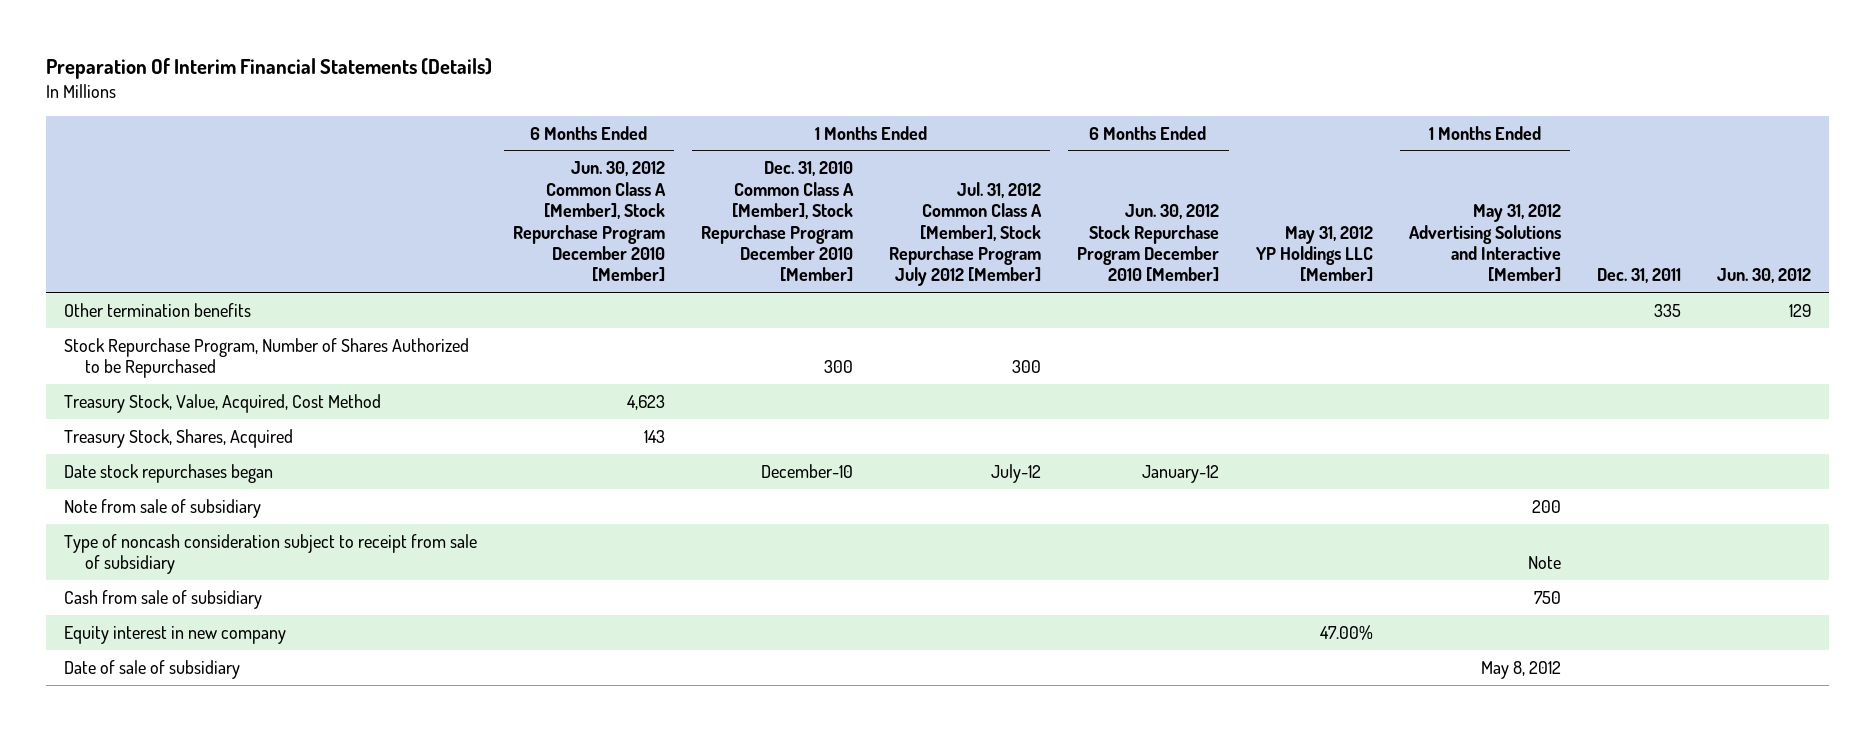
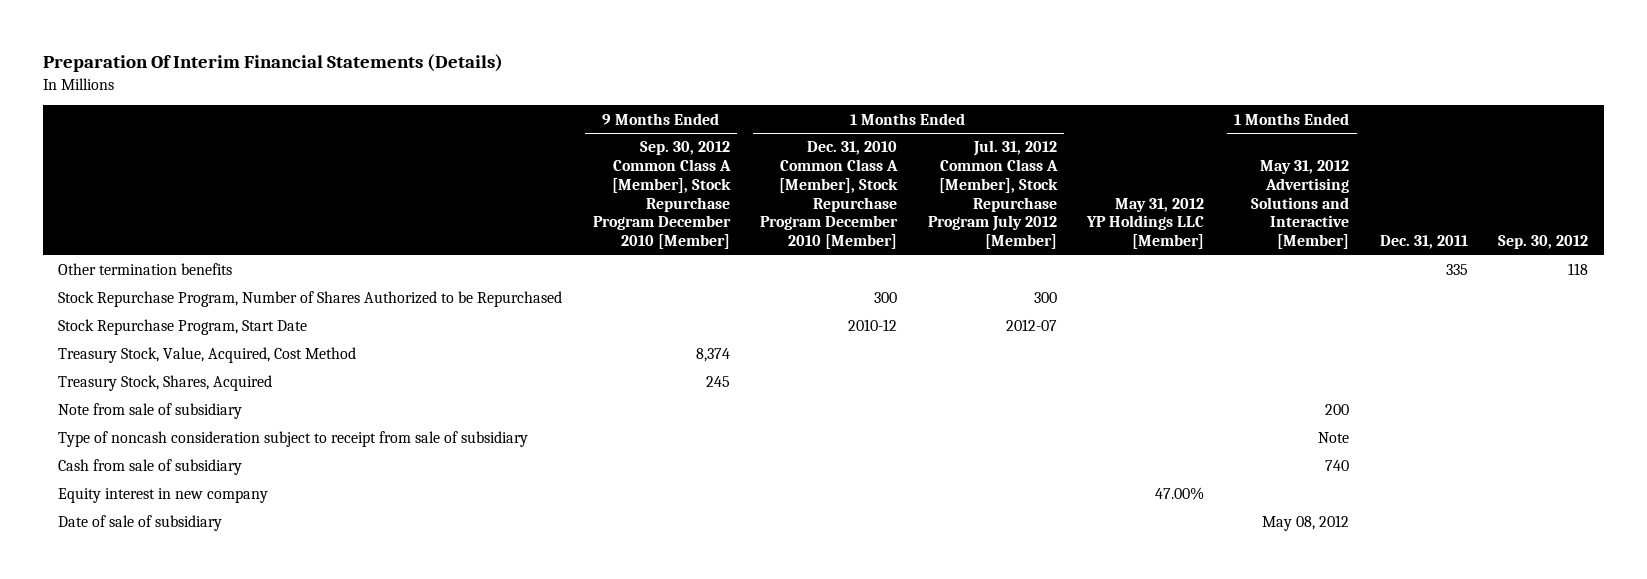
- | 6 Months Ended Jun. 30, 2012 Common Class A [Member], Stock Repurchase Program December 2010 [Member] | 1 Months Ended Dec. 31, 2010 Common Class A [Member], Stock Repurchase Program December 2010 [Member] | 1 Months Ended Jul. 31, 2012 Common Class A [Member], Stock Repurchase Program July 2012 [Member] | 6 Months Ended Jun. 30, 2012 Stock Repurchase Program December 2010 [Member] | May 31, 2012 YP Holdings LLC [Member] | 1 Months Ended May 31, 2012 Advertising Solutions and Interactive [Member] | Dec. 31, 2011 | Jun. 30, 2012
+ | 9 Months Ended Sep. 30, 2012 Common Class A [Member], Stock Repurchase Program December 2010 [Member] | 1 Months Ended Dec. 31, 2010 Common Class A [Member], Stock Repurchase Program December 2010 [Member] | 1 Months Ended Jul. 31, 2012 Common Class A [Member], Stock Repurchase Program July 2012 [Member] | May 31, 2012 YP Holdings LLC [Member] | 1 Months Ended May 31, 2012 Advertising Solutions and Interactive [Member] | Dec. 31, 2011 | Sep. 30, 2012
+ Stock Repurchase Program, Start Date | | 2010-12 | 2012-07 | | | |
- Date stock repurchases began | | December-10 | July-12 | January-12 | | | |
- Cash from sale of subsidiary | | | | | | 750 | |
+ Cash from sale of subsidiary | | | | | 740 | |
- Date of sale of subsidiary | | | | | | May 8, 2012 | |
+ Date of sale of subsidiary | | | | | May 08, 2012 | |

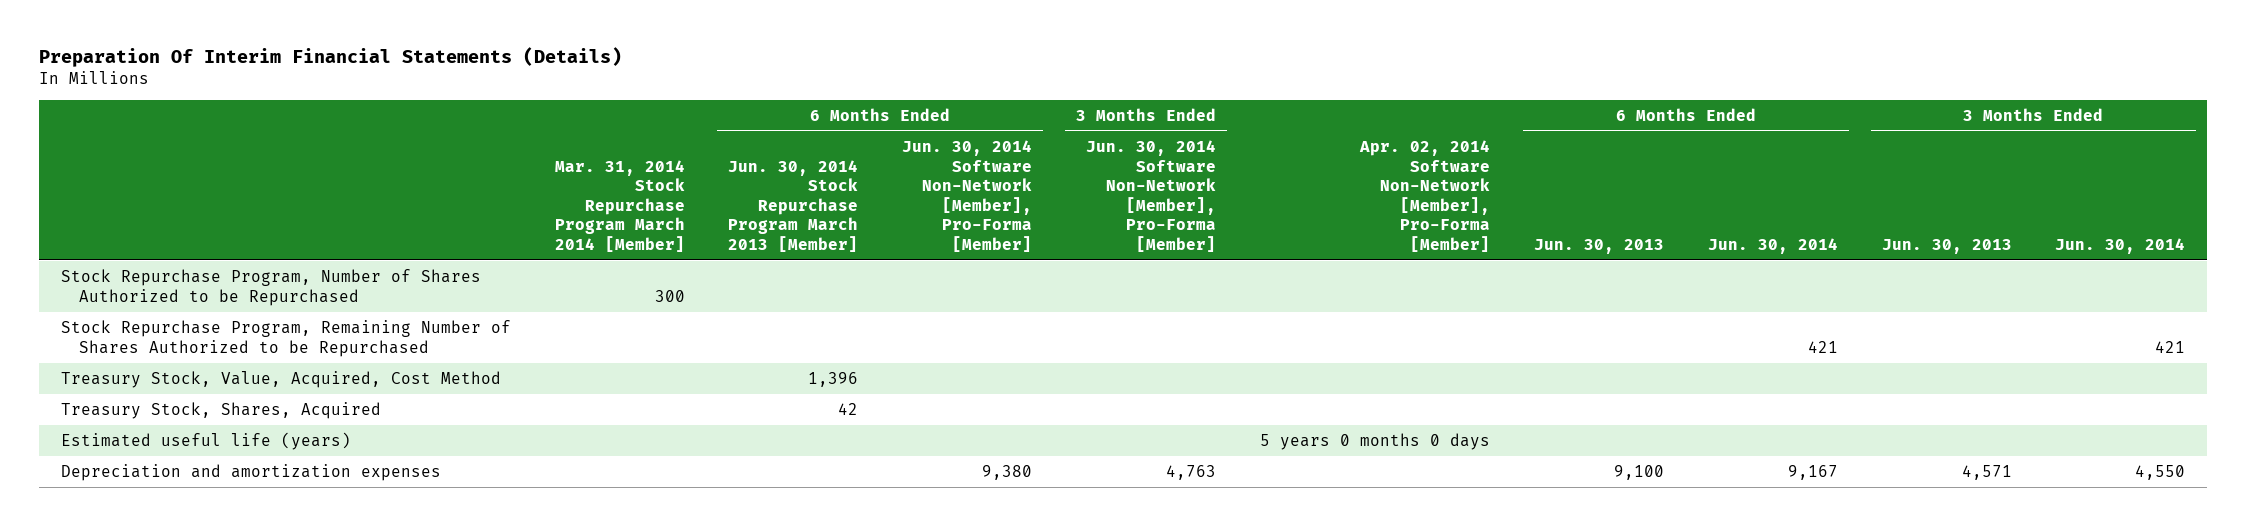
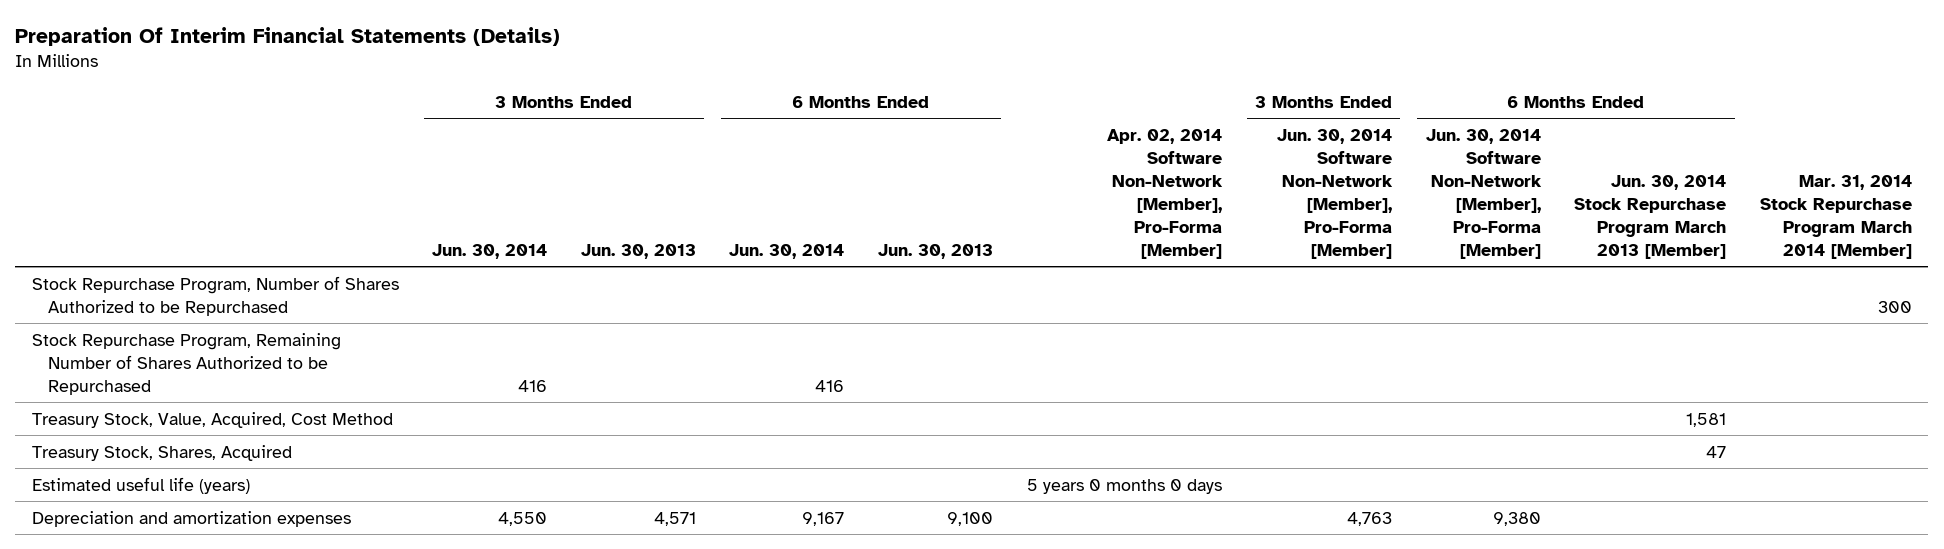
- | Mar. 31, 2014 Stock Repurchase Program March 2014 [Member] | 6 Months Ended Jun. 30, 2014 Stock Repurchase Program March 2013 [Member] | 6 Months Ended Jun. 30, 2014 Software Non-Network [Member], Pro-Forma [Member] | 3 Months Ended Jun. 30, 2014 Software Non-Network [Member], Pro-Forma [Member] | Apr. 02, 2014 Software Non-Network [Member], Pro-Forma [Member] | 6 Months Ended Jun. 30, 2013 | 6 Months Ended Jun. 30, 2014 | 3 Months Ended Jun. 30, 2013 | 3 Months Ended Jun. 30, 2014
+ | 3 Months Ended Jun. 30, 2014 | 3 Months Ended Jun. 30, 2013 | 6 Months Ended Jun. 30, 2014 | 6 Months Ended Jun. 30, 2013 | Apr. 02, 2014 Software Non-Network [Member], Pro-Forma [Member] | 3 Months Ended Jun. 30, 2014 Software Non-Network [Member], Pro-Forma [Member] | 6 Months Ended Jun. 30, 2014 Software Non-Network [Member], Pro-Forma [Member] | 6 Months Ended Jun. 30, 2014 Stock Repurchase Program March 2013 [Member] | Mar. 31, 2014 Stock Repurchase Program March 2014 [Member]
- Stock Repurchase Program, Remaining Number of Shares Authorized to be Repurchased | | | | | | | 421 | | 421
- Treasury Stock, Value, Acquired, Cost Method | | 1,396 | | | | | | |
- Treasury Stock, Shares, Acquired | | 42 | | | | | | |
+ Stock Repurchase Program, Remaining Number of Shares Authorized to be Repurchased | 416 | | 416 | | | | | |
+ Treasury Stock, Value, Acquired, Cost Method | | | | | | | | 1,581 |
+ Treasury Stock, Shares, Acquired | | | | | | | | 47 |

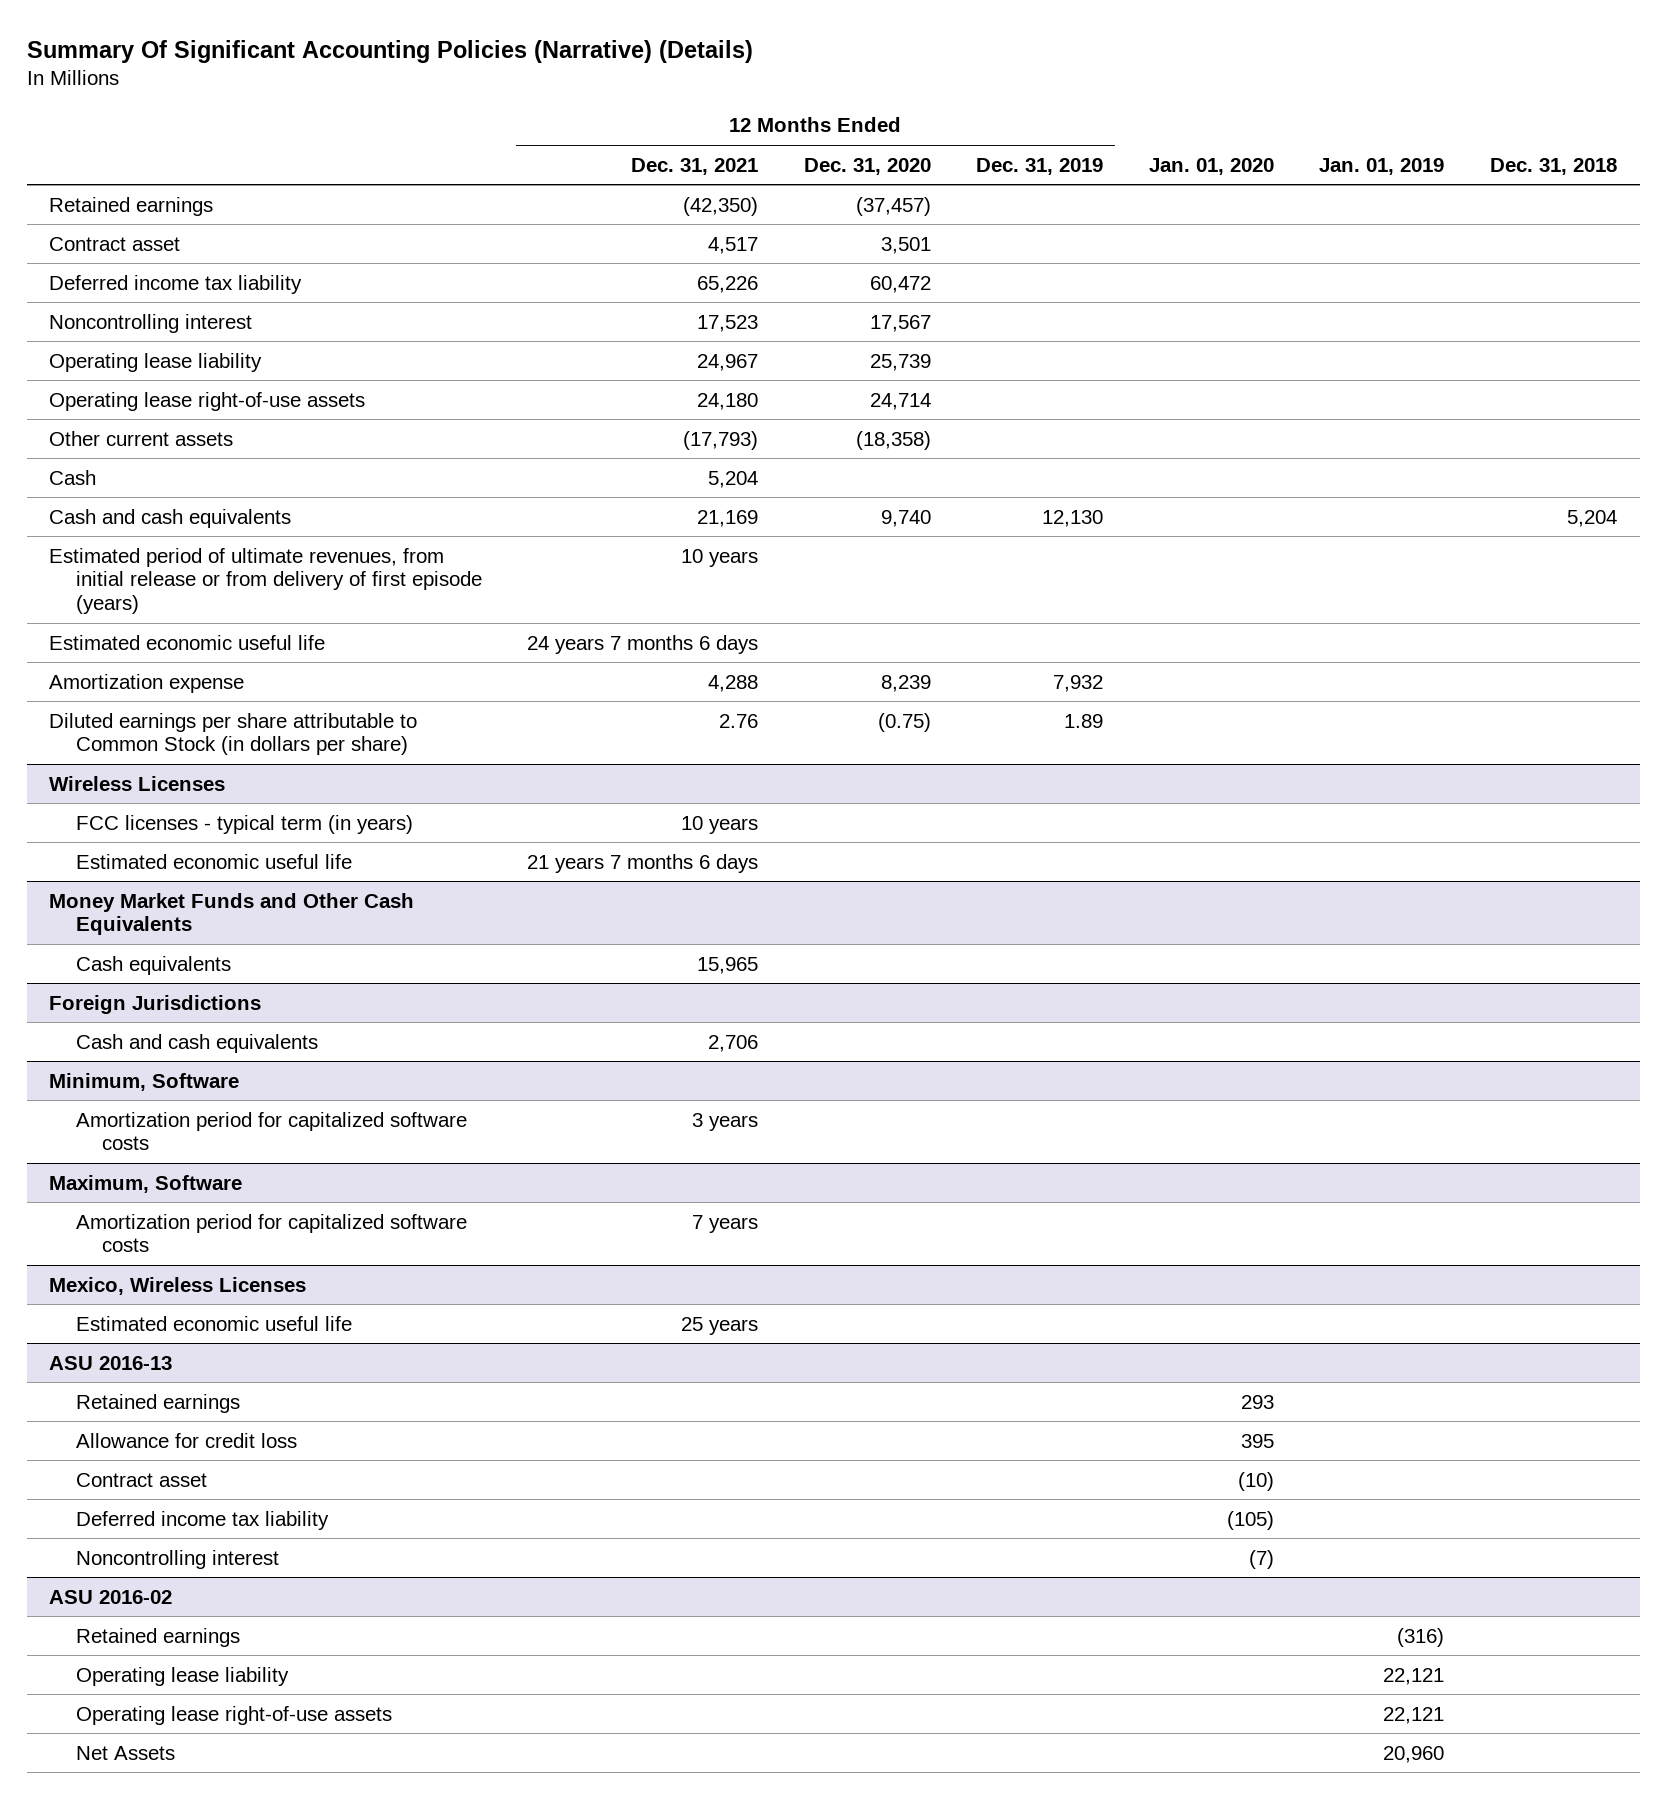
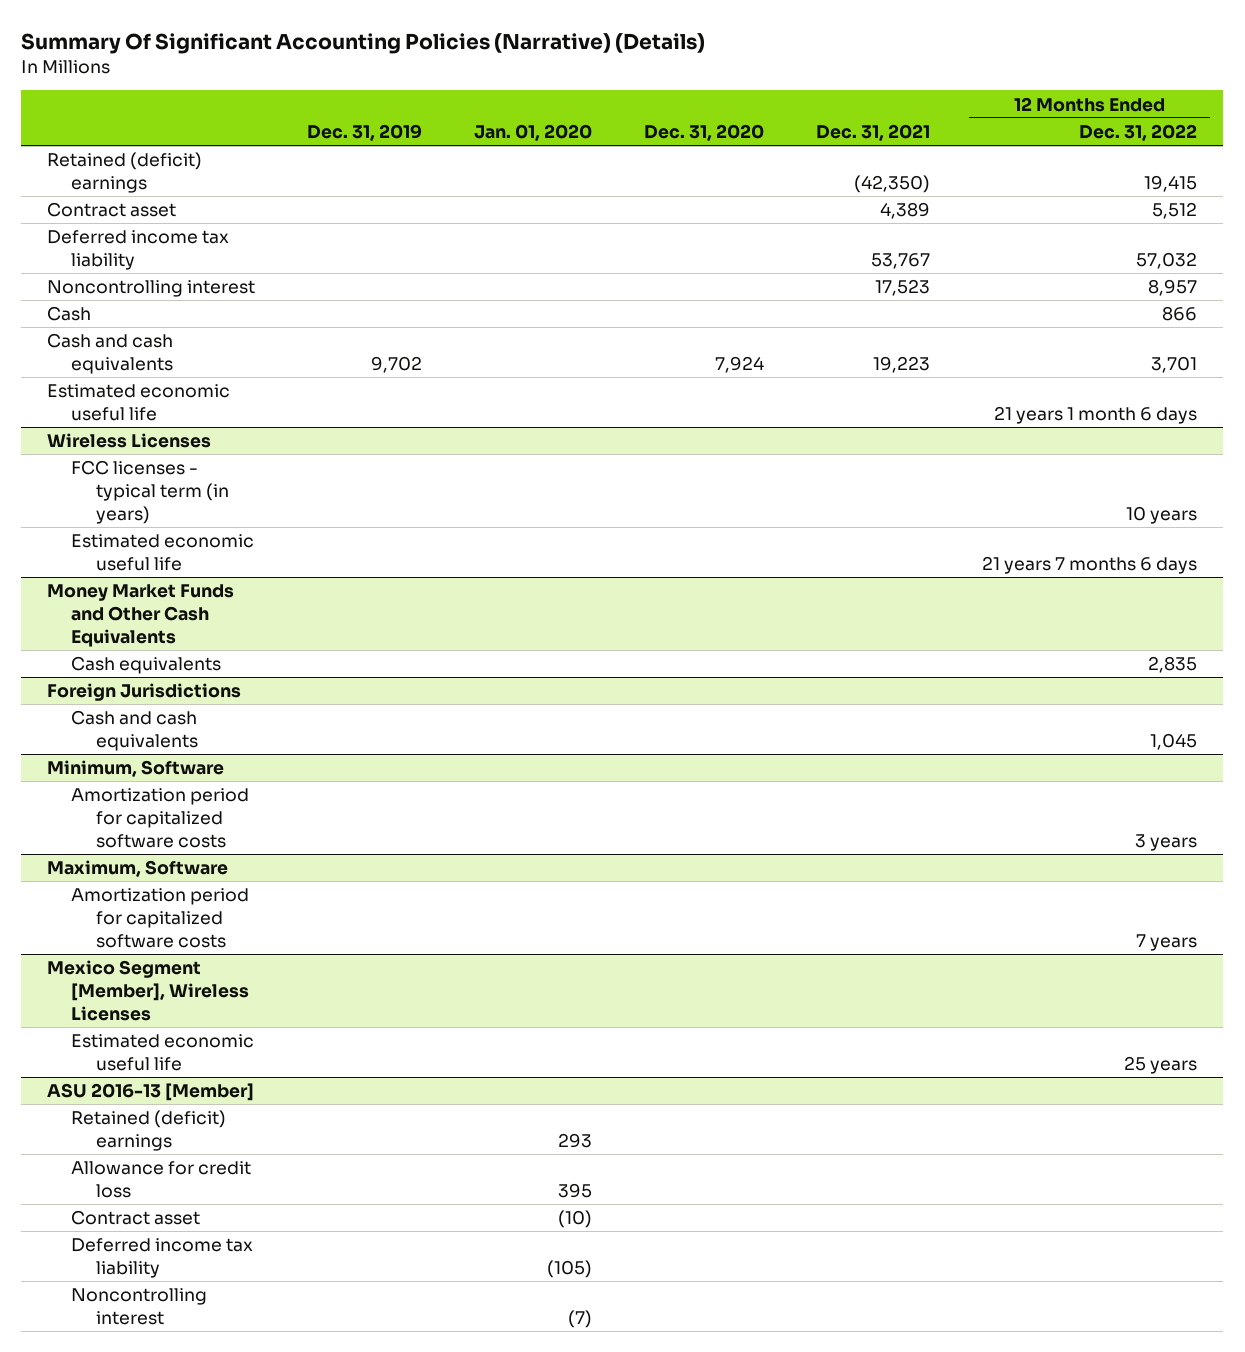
- | 12 Months Ended Dec. 31, 2021 | 12 Months Ended Dec. 31, 2020 | 12 Months Ended Dec. 31, 2019 | Jan. 01, 2020 | Jan. 01, 2019 | Dec. 31, 2018
+ | Dec. 31, 2019 | Jan. 01, 2020 | Dec. 31, 2020 | Dec. 31, 2021 | 12 Months Ended Dec. 31, 2022
- Retained earnings | (42,350) | (37,457) | | | |
+ Retained (deficit) earnings | | | | (42,350) | 19,415
- Operating lease liability | 24,967 | 25,739 | | | |
- Operating lease right-of-use assets | 24,180 | 24,714 | | | |
- Other current assets | (17,793) | (18,358) | | | |
- Estimated period of ultimate revenues, from initial release or from delivery of first episode (years) | 10 years | | | | |
- Amortization expense | 4,288 | 8,239 | 7,932 | | |
- Diluted earnings per share attributable to Common Stock (in dollars per share) | 2.76 | (0.75) | 1.89 | | |
- Mexico, Wireless Licenses
+ Mexico Segment [Member], Wireless Licenses
- ASU 2016-13
- Retained earnings | | | | 293 | |
+ ASU 2016-13 [Member]
+ Retained (deficit) earnings | | 293 | | |
- ASU 2016-02
- Retained earnings | | | | | (316) |
- Operating lease liability | | | | | 22,121 |
- Operating lease right-of-use assets | | | | | 22,121 |
- Net Assets | | | | | 20,960 |

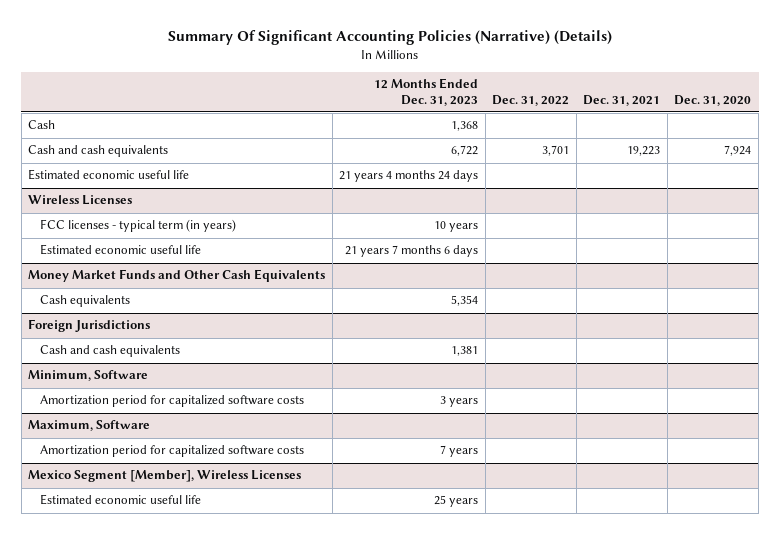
- | Dec. 31, 2019 | Jan. 01, 2020 | Dec. 31, 2020 | Dec. 31, 2021 | 12 Months Ended Dec. 31, 2022
+ | 12 Months Ended Dec. 31, 2023 | Dec. 31, 2022 | Dec. 31, 2021 | Dec. 31, 2020
- Retained (deficit) earnings | | | | (42,350) | 19,415
- Contract asset | | | | 4,389 | 5,512
- Deferred income tax liability | | | | 53,767 | 57,032
- Noncontrolling interest | | | | 17,523 | 8,957
- ASU 2016-13 [Member]
- Retained (deficit) earnings | | 293 | | |
- Allowance for credit loss | | 395 | | |
- Contract asset | | (10) | | |
- Deferred income tax liability | | (105) | | |
- Noncontrolling interest | | (7) | | |

